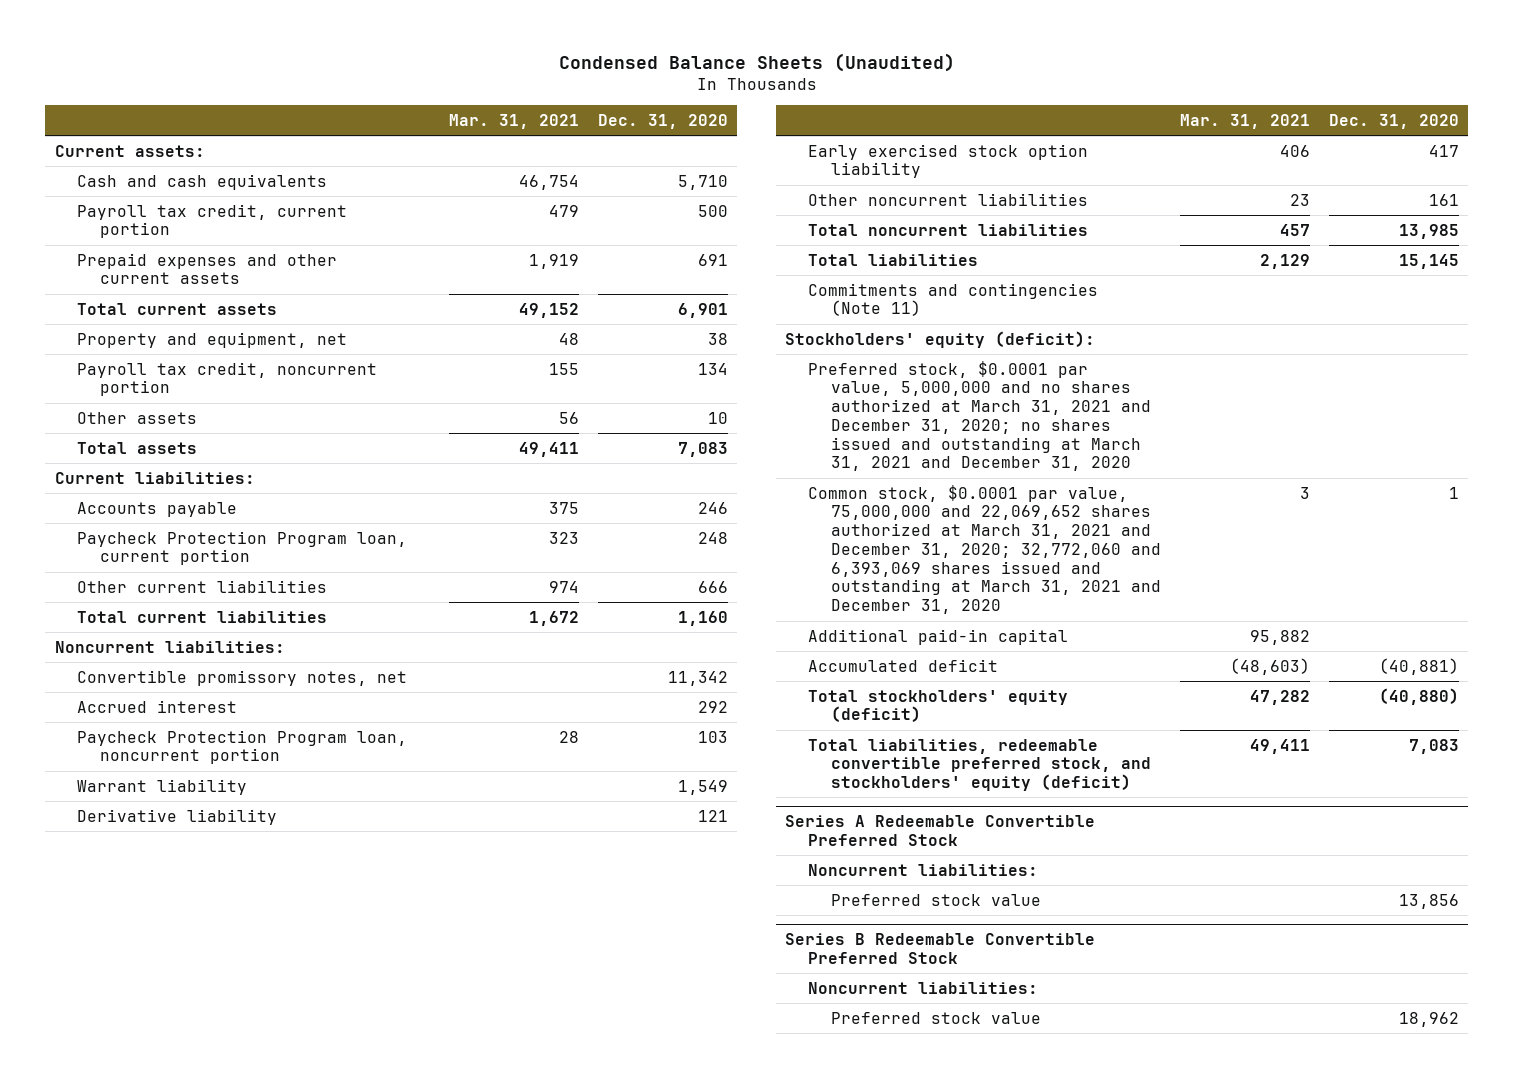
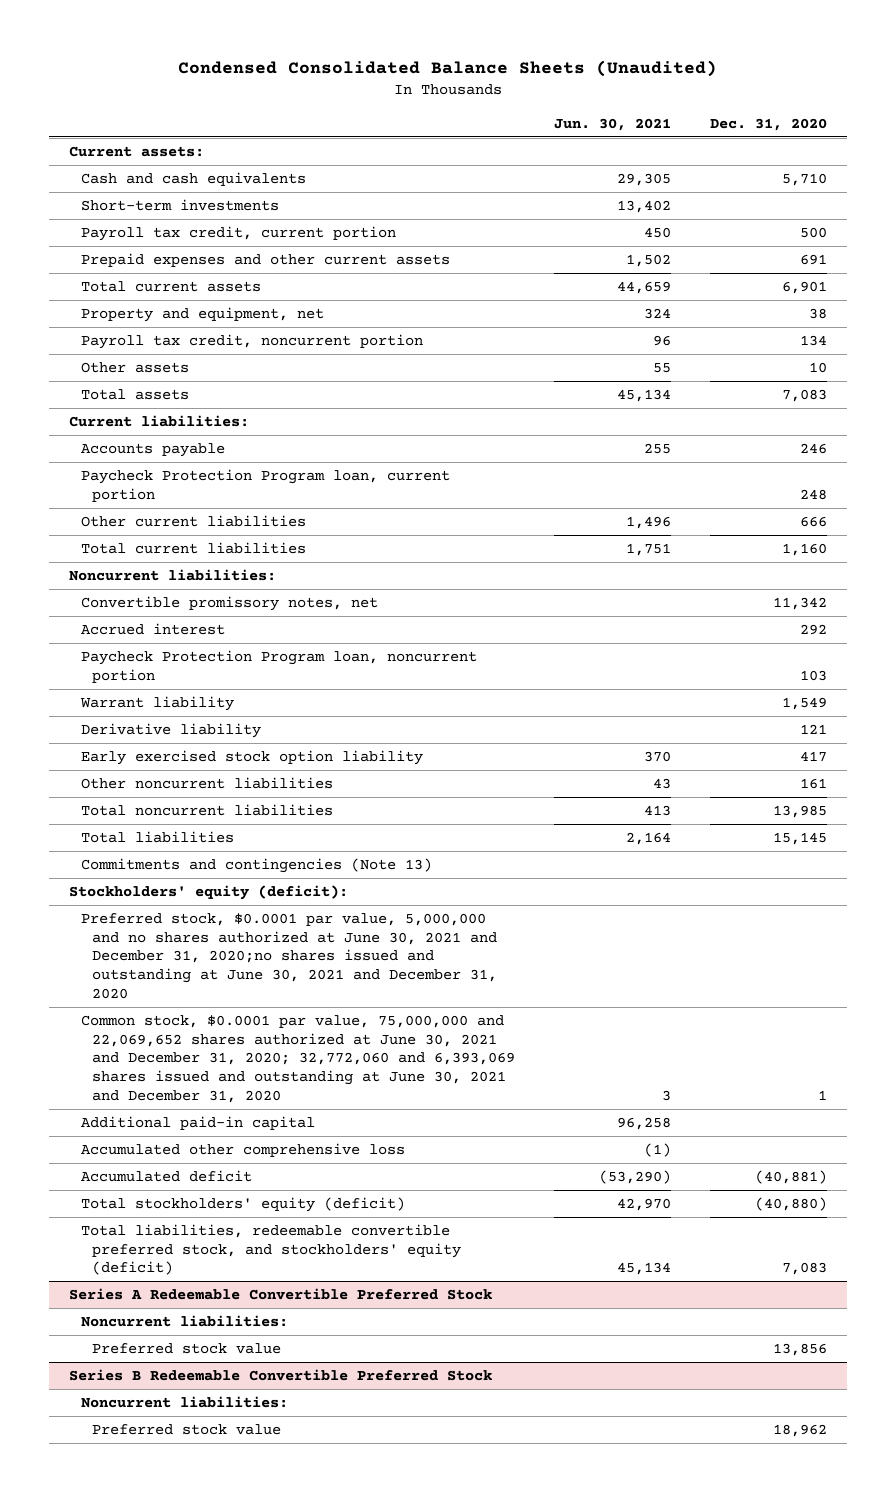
- Condensed Balance Sheets (Unaudited)
+ Condensed Consolidated Balance Sheets (Unaudited)
- | Mar. 31, 2021 | Dec. 31, 2020
+ | Jun. 30, 2021 | Dec. 31, 2020
+ Short-term investments | 13,402 |
- Commitments and contingencies (Note 11)
+ Commitments and contingencies (Note 13)
- Preferred stock, $0.0001 par value, 5,000,000 and no shares authorized at March 31, 2021 and December 31, 2020; no shares issued and outstanding at March 31, 2021 and December 31, 2020
- Common stock, $0.0001 par value, 75,000,000 and 22,069,652 shares authorized at March 31, 2021 and December 31, 2020; 32,772,060 and 6,393,069 shares issued and outstanding at March 31, 2021 and December 31, 2020 | 3 | 1
+ Preferred stock, $0.0001 par value, 5,000,000 and no shares authorized at June 30, 2021 and December 31, 2020;no shares issued and outstanding at June 30, 2021 and December 31, 2020
+ Common stock, $0.0001 par value, 75,000,000 and 22,069,652 shares authorized at June 30, 2021 and December 31, 2020; 32,772,060 and 6,393,069 shares issued and outstanding at June 30, 2021 and December 31, 2020 | 3 | 1
+ Accumulated other comprehensive loss | (1) |

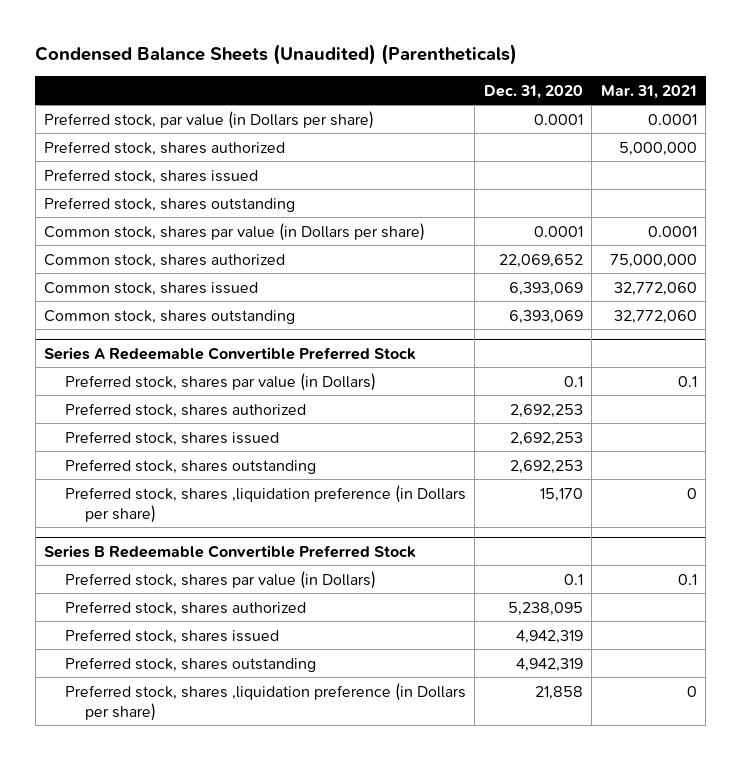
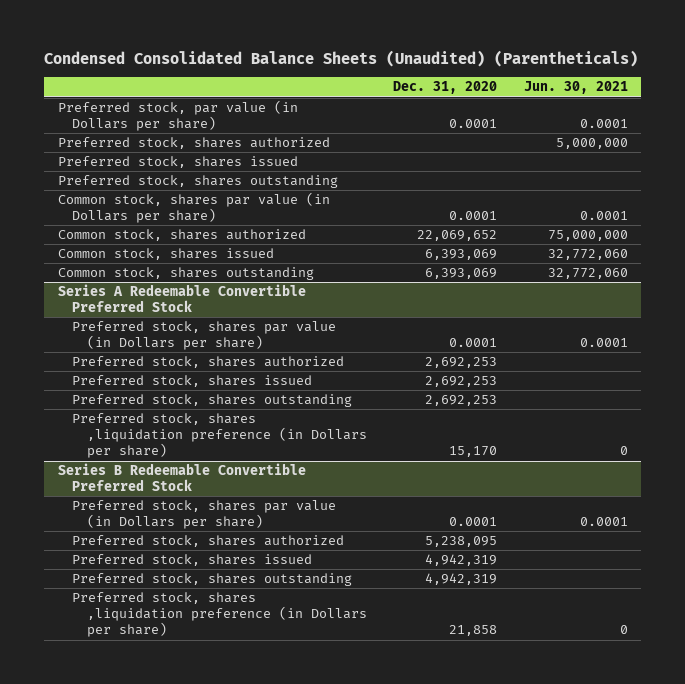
- Condensed Balance Sheets (Unaudited) (Parentheticals)
+ Condensed Consolidated Balance Sheets (Unaudited) (Parentheticals)
- | Dec. 31, 2020 | Mar. 31, 2021
+ | Dec. 31, 2020 | Jun. 30, 2021
@ Series A Redeemable Convertible Preferred Stock
- Preferred stock, shares par value (in Dollars) | 0.1 | 0.1
+ Preferred stock, shares par value (in Dollars per share) | 0.0001 | 0.0001
@ Series B Redeemable Convertible Preferred Stock
- Preferred stock, shares par value (in Dollars) | 0.1 | 0.1
+ Preferred stock, shares par value (in Dollars per share) | 0.0001 | 0.0001

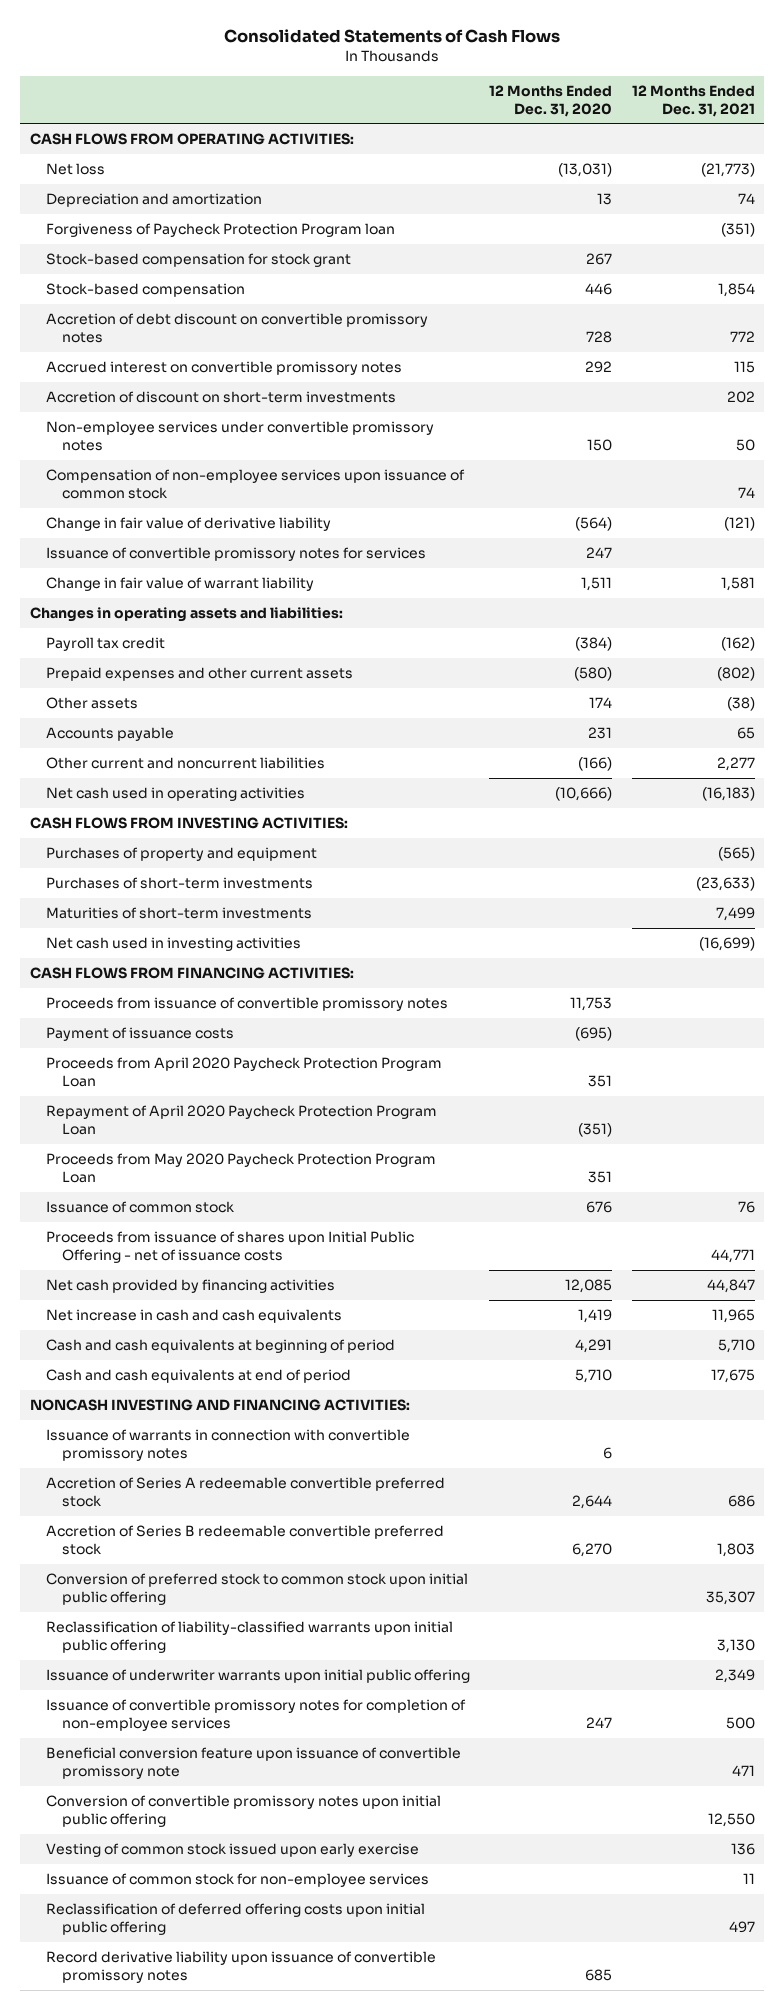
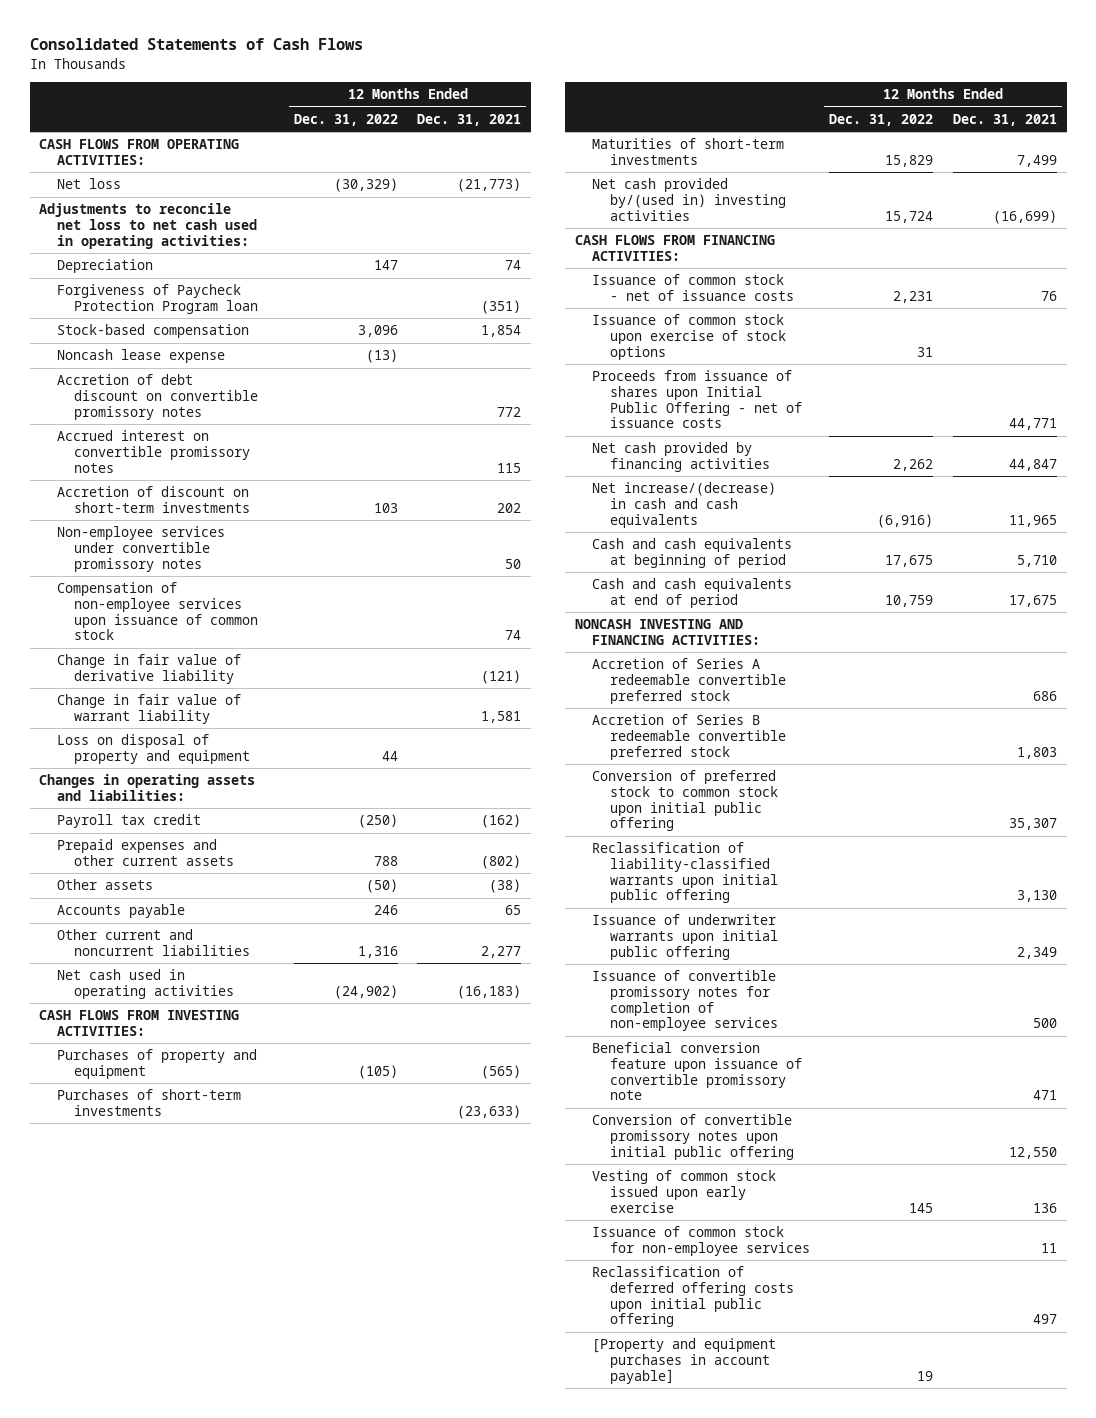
- | 12 Months Ended Dec. 31, 2020 | 12 Months Ended Dec. 31, 2021
+ | 12 Months Ended Dec. 31, 2022 | 12 Months Ended Dec. 31, 2021
- Depreciation and amortization | 13 | 74
+ Adjustments to reconcile net loss to net cash used in operating activities:
+ Depreciation | 147 | 74
- Stock-based compensation for stock grant | 267 |
+ Noncash lease expense | (13) |
- Issuance of convertible promissory notes for services | 247 |
+ Loss on disposal of property and equipment | 44 |
- Net cash used in investing activities | | (16,699)
+ Net cash provided by/(used in) investing activities | 15,724 | (16,699)
- Proceeds from issuance of convertible promissory notes | 11,753 |
- Payment of issuance costs | (695) |
- Proceeds from April 2020 Paycheck Protection Program Loan | 351 |
- Repayment of April 2020 Paycheck Protection Program Loan | (351) |
- Proceeds from May 2020 Paycheck Protection Program Loan | 351 |
- Issuance of common stock | 676 | 76
+ Issuance of common stock - net of issuance costs | 2,231 | 76
+ Issuance of common stock upon exercise of stock options | 31 |
- Net increase in cash and cash equivalents | 1,419 | 11,965
+ Net increase/(decrease) in cash and cash equivalents | (6,916) | 11,965
- Issuance of warrants in connection with convertible promissory notes | 6 |
- Record derivative liability upon issuance of convertible promissory notes | 685 |
+ [Property and equipment purchases in account payable] | 19 |

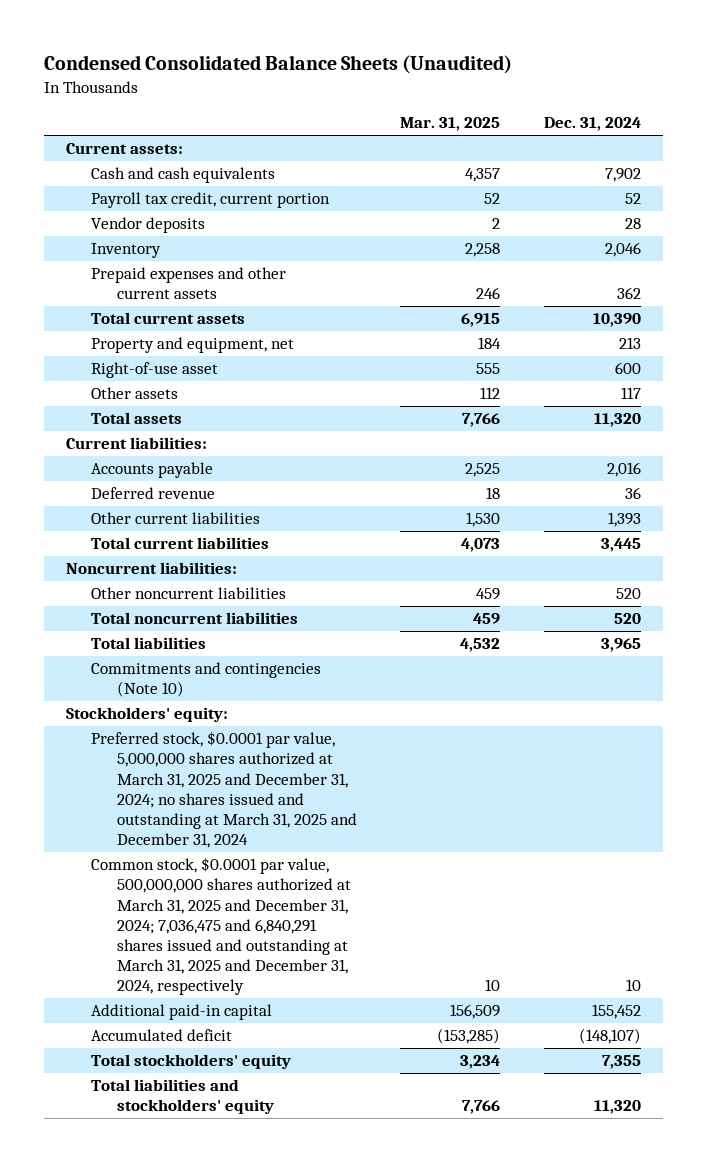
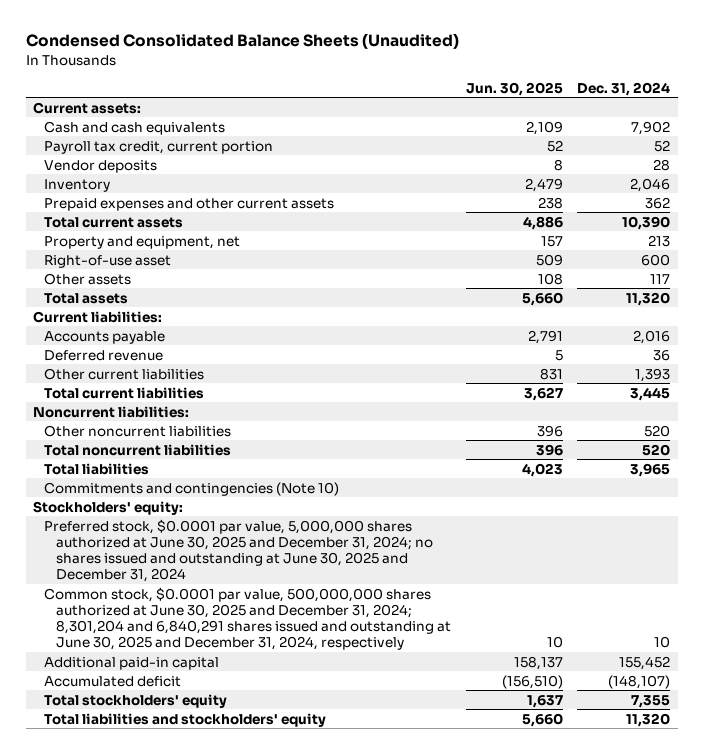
- | Mar. 31, 2025 | Dec. 31, 2024
+ | Jun. 30, 2025 | Dec. 31, 2024
- Preferred stock, $0.0001 par value, 5,000,000 shares authorized at March 31, 2025 and December 31, 2024; no shares issued and outstanding at March 31, 2025 and December 31, 2024
- Common stock, $0.0001 par value, 500,000,000 shares authorized at March 31, 2025 and December 31, 2024; 7,036,475 and 6,840,291 shares issued and outstanding at March 31, 2025 and December 31, 2024, respectively | 10 | 10
+ Preferred stock, $0.0001 par value, 5,000,000 shares authorized at June 30, 2025 and December 31, 2024; no shares issued and outstanding at June 30, 2025 and December 31, 2024
+ Common stock, $0.0001 par value, 500,000,000 shares authorized at June 30, 2025 and December 31, 2024; 8,301,204 and 6,840,291 shares issued and outstanding at June 30, 2025 and December 31, 2024, respectively | 10 | 10

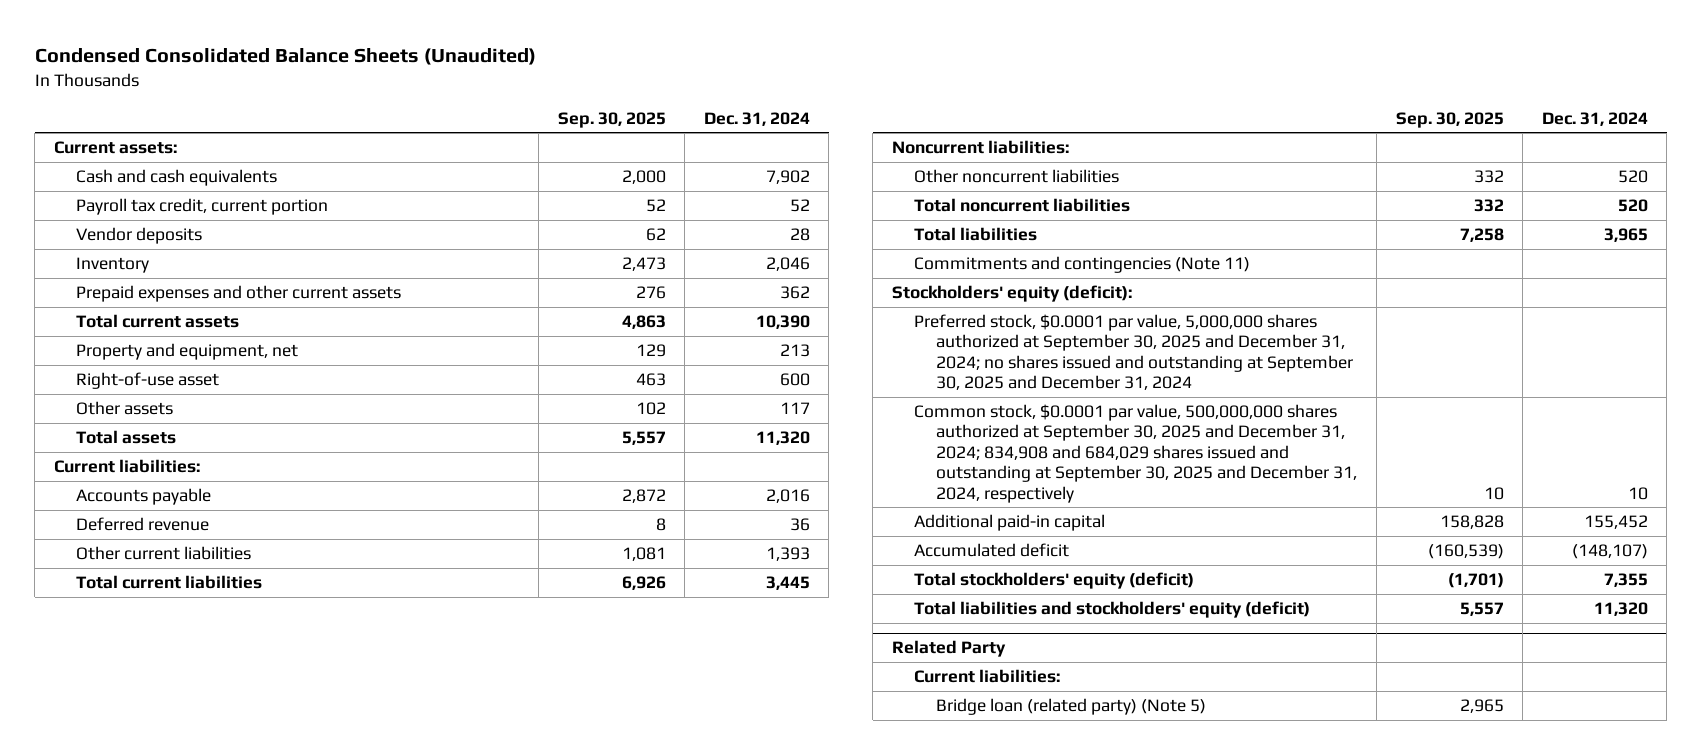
- | Jun. 30, 2025 | Dec. 31, 2024
+ | Sep. 30, 2025 | Dec. 31, 2024
- Commitments and contingencies (Note 10)
- Stockholders' equity:
- Preferred stock, $0.0001 par value, 5,000,000 shares authorized at June 30, 2025 and December 31, 2024; no shares issued and outstanding at June 30, 2025 and December 31, 2024
- Common stock, $0.0001 par value, 500,000,000 shares authorized at June 30, 2025 and December 31, 2024; 8,301,204 and 6,840,291 shares issued and outstanding at June 30, 2025 and December 31, 2024, respectively | 10 | 10
+ Commitments and contingencies (Note 11)
+ Stockholders' equity (deficit):
+ Preferred stock, $0.0001 par value, 5,000,000 shares authorized at September 30, 2025 and December 31, 2024; no shares issued and outstanding at September 30, 2025 and December 31, 2024
+ Common stock, $0.0001 par value, 500,000,000 shares authorized at September 30, 2025 and December 31, 2024; 834,908 and 684,029 shares issued and outstanding at September 30, 2025 and December 31, 2024, respectively | 10 | 10
- Total stockholders' equity | 1,637 | 7,355
- Total liabilities and stockholders' equity | 5,660 | 11,320
+ Total stockholders' equity (deficit) | (1,701) | 7,355
+ Total liabilities and stockholders' equity (deficit) | 5,557 | 11,320
+ Related Party
+ Current liabilities:
+ Bridge loan (related party) (Note 5) | 2,965 |

